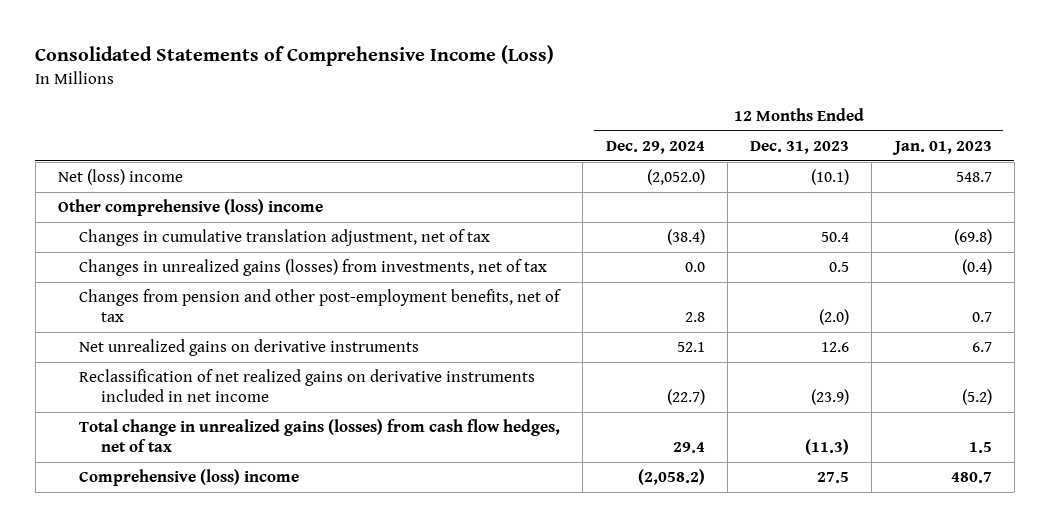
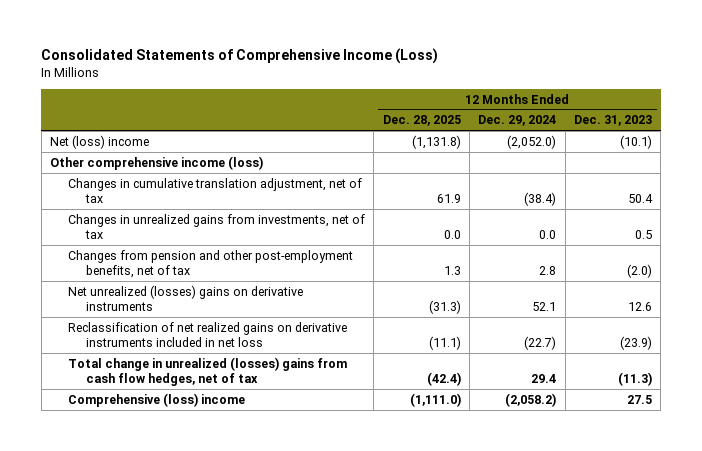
- | 12 Months Ended Dec. 29, 2024 | 12 Months Ended Dec. 31, 2023 | 12 Months Ended Jan. 01, 2023
+ | 12 Months Ended Dec. 28, 2025 | 12 Months Ended Dec. 29, 2024 | 12 Months Ended Dec. 31, 2023
- Other comprehensive (loss) income
+ Other comprehensive income (loss)
- Changes in unrealized gains (losses) from investments, net of tax | 0.0 | 0.5 | (0.4)
+ Changes in unrealized gains from investments, net of tax | 0.0 | 0.0 | 0.5
- Net unrealized gains on derivative instruments | 52.1 | 12.6 | 6.7
- Reclassification of net realized gains on derivative instruments included in net income | (22.7) | (23.9) | (5.2)
- Total change in unrealized gains (losses) from cash flow hedges, net of tax | 29.4 | (11.3) | 1.5
+ Net unrealized (losses) gains on derivative instruments | (31.3) | 52.1 | 12.6
+ Reclassification of net realized gains on derivative instruments included in net loss | (11.1) | (22.7) | (23.9)
+ Total change in unrealized (losses) gains from cash flow hedges, net of tax | (42.4) | 29.4 | (11.3)

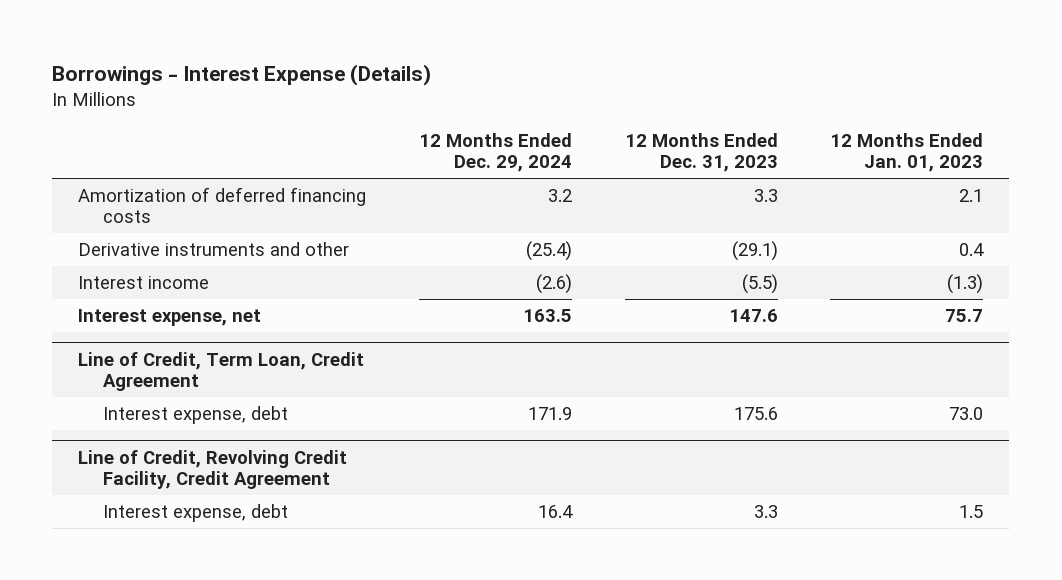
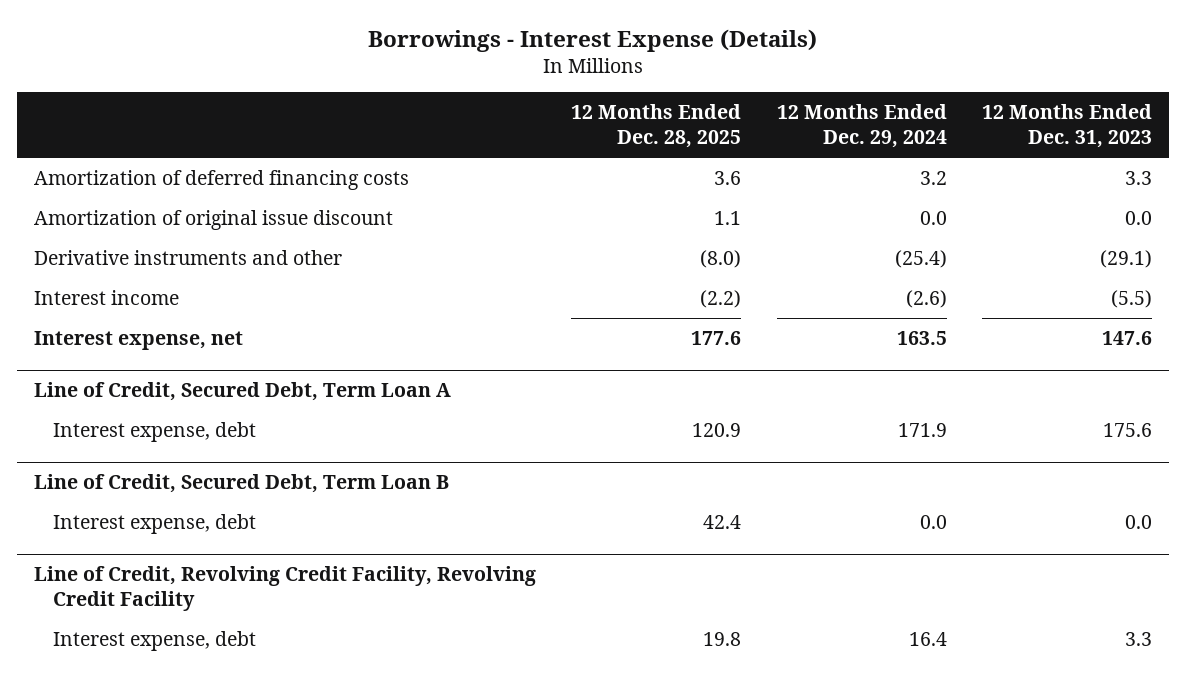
- | 12 Months Ended Dec. 29, 2024 | 12 Months Ended Dec. 31, 2023 | 12 Months Ended Jan. 01, 2023
+ | 12 Months Ended Dec. 28, 2025 | 12 Months Ended Dec. 29, 2024 | 12 Months Ended Dec. 31, 2023
+ Amortization of original issue discount | 1.1 | 0.0 | 0.0
- Line of Credit, Term Loan, Credit Agreement
+ Line of Credit, Secured Debt, Term Loan A
- Line of Credit, Revolving Credit Facility, Credit Agreement
+ Line of Credit, Secured Debt, Term Loan B
+ Interest expense, debt | 42.4 | 0.0 | 0.0
+ Line of Credit, Revolving Credit Facility, Revolving Credit Facility

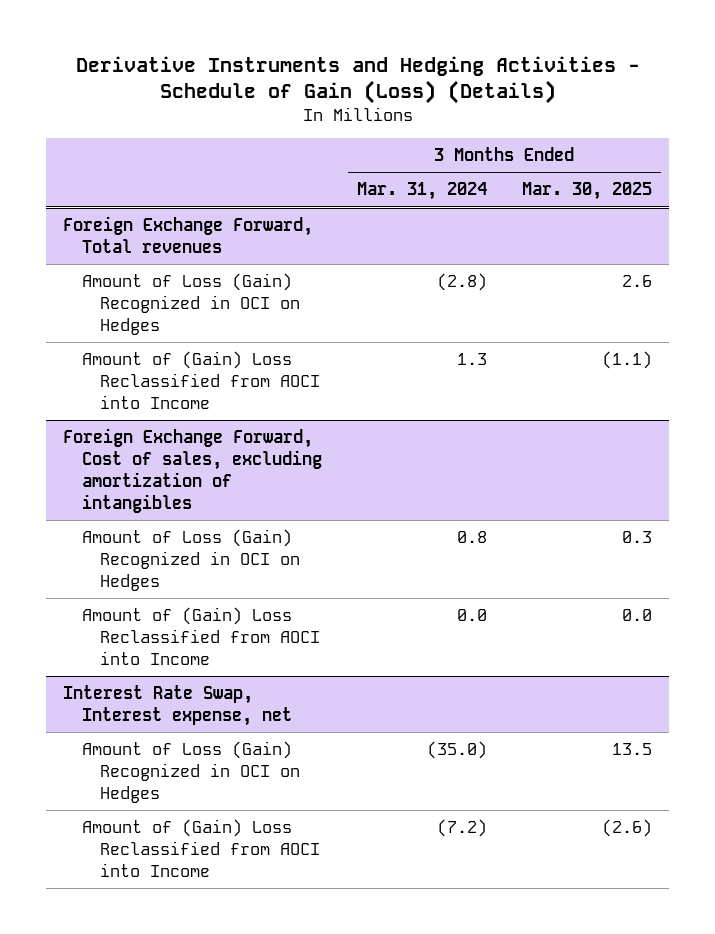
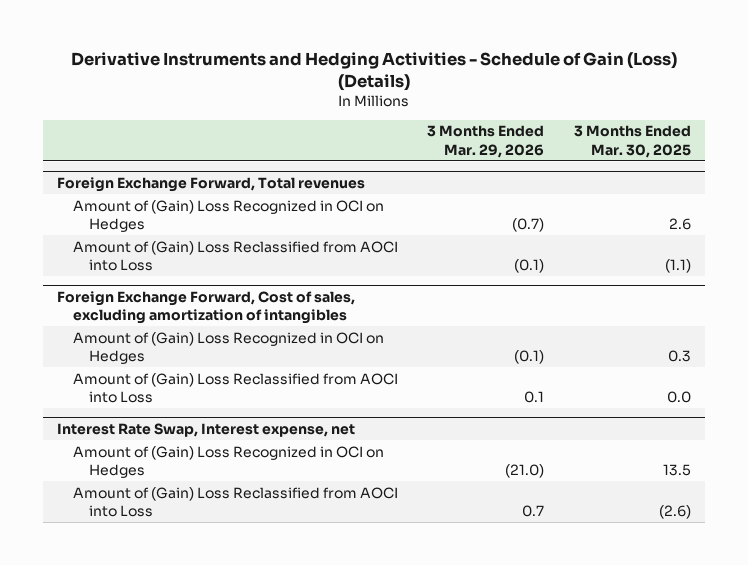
- | 3 Months Ended Mar. 31, 2024 | 3 Months Ended Mar. 30, 2025
+ | 3 Months Ended Mar. 29, 2026 | 3 Months Ended Mar. 30, 2025
@ Foreign Exchange Forward, Total revenues
- Amount of Loss (Gain) Recognized in OCI on Hedges | (2.8) | 2.6
- Amount of (Gain) Loss Reclassified from AOCI into Income | 1.3 | (1.1)
+ Amount of (Gain) Loss Recognized in OCI on Hedges | (0.7) | 2.6
+ Amount of (Gain) Loss Reclassified from AOCI into Loss | (0.1) | (1.1)
@ Foreign Exchange Forward, Cost of sales, excluding amortization of intangibles
- Amount of Loss (Gain) Recognized in OCI on Hedges | 0.8 | 0.3
- Amount of (Gain) Loss Reclassified from AOCI into Income | 0.0 | 0.0
+ Amount of (Gain) Loss Recognized in OCI on Hedges | (0.1) | 0.3
+ Amount of (Gain) Loss Reclassified from AOCI into Loss | 0.1 | 0.0
@ Interest Rate Swap, Interest expense, net
- Amount of Loss (Gain) Recognized in OCI on Hedges | (35.0) | 13.5
- Amount of (Gain) Loss Reclassified from AOCI into Income | (7.2) | (2.6)
+ Amount of (Gain) Loss Recognized in OCI on Hedges | (21.0) | 13.5
+ Amount of (Gain) Loss Reclassified from AOCI into Loss | 0.7 | (2.6)

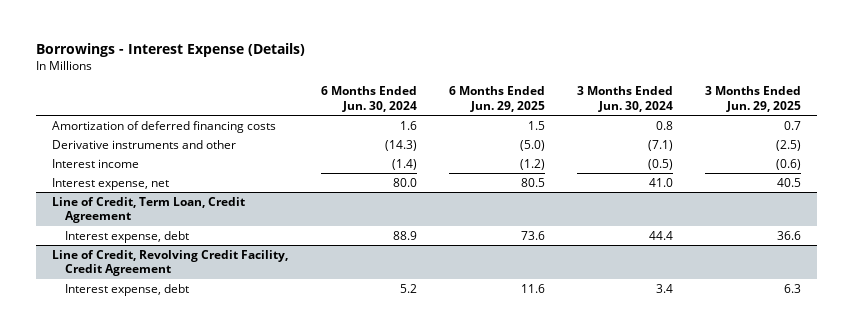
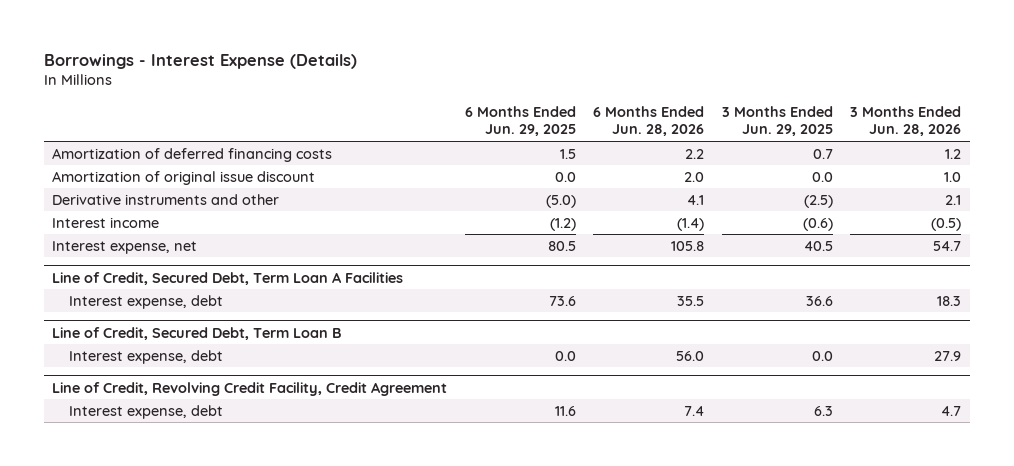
- | 6 Months Ended Jun. 30, 2024 | 6 Months Ended Jun. 29, 2025 | 3 Months Ended Jun. 30, 2024 | 3 Months Ended Jun. 29, 2025
+ | 6 Months Ended Jun. 29, 2025 | 6 Months Ended Jun. 28, 2026 | 3 Months Ended Jun. 29, 2025 | 3 Months Ended Jun. 28, 2026
+ Amortization of original issue discount | 0.0 | 2.0 | 0.0 | 1.0
- Line of Credit, Term Loan, Credit Agreement
+ Line of Credit, Secured Debt, Term Loan A Facilities
+ Line of Credit, Secured Debt, Term Loan B
+ Interest expense, debt | 0.0 | 56.0 | 0.0 | 27.9

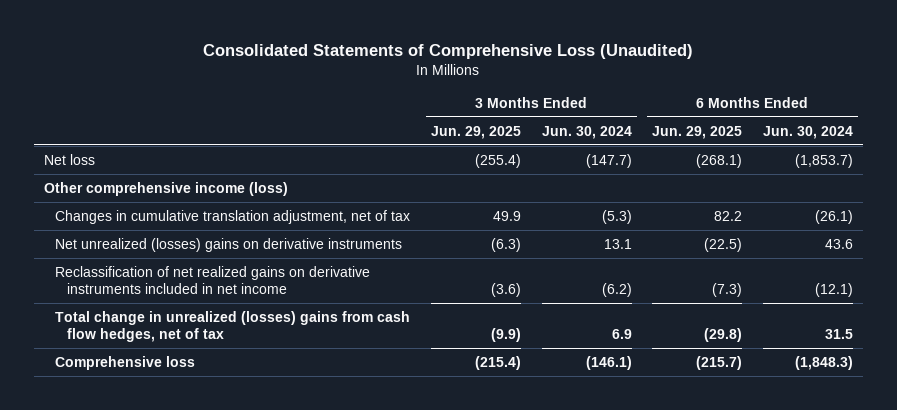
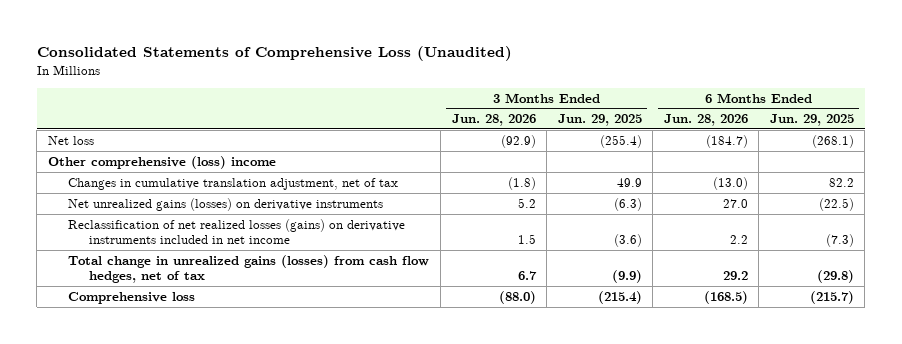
- | 3 Months Ended Jun. 29, 2025 | 3 Months Ended Jun. 30, 2024 | 6 Months Ended Jun. 29, 2025 | 6 Months Ended Jun. 30, 2024
+ | 3 Months Ended Jun. 28, 2026 | 3 Months Ended Jun. 29, 2025 | 6 Months Ended Jun. 28, 2026 | 6 Months Ended Jun. 29, 2025
- Other comprehensive income (loss)
+ Other comprehensive (loss) income
- Net unrealized (losses) gains on derivative instruments | (6.3) | 13.1 | (22.5) | 43.6
- Reclassification of net realized gains on derivative instruments included in net income | (3.6) | (6.2) | (7.3) | (12.1)
- Total change in unrealized (losses) gains from cash flow hedges, net of tax | (9.9) | 6.9 | (29.8) | 31.5
+ Net unrealized gains (losses) on derivative instruments | 5.2 | (6.3) | 27.0 | (22.5)
+ Reclassification of net realized losses (gains) on derivative instruments included in net income | 1.5 | (3.6) | 2.2 | (7.3)
+ Total change in unrealized gains (losses) from cash flow hedges, net of tax | 6.7 | (9.9) | 29.2 | (29.8)

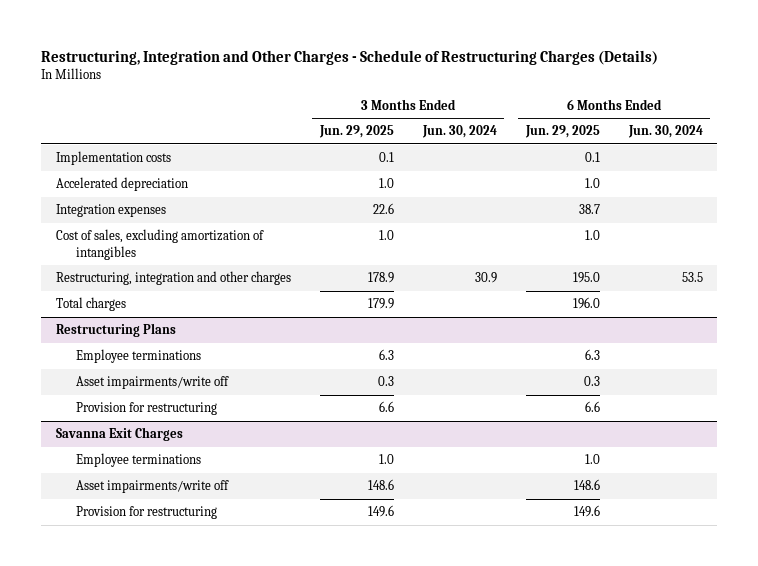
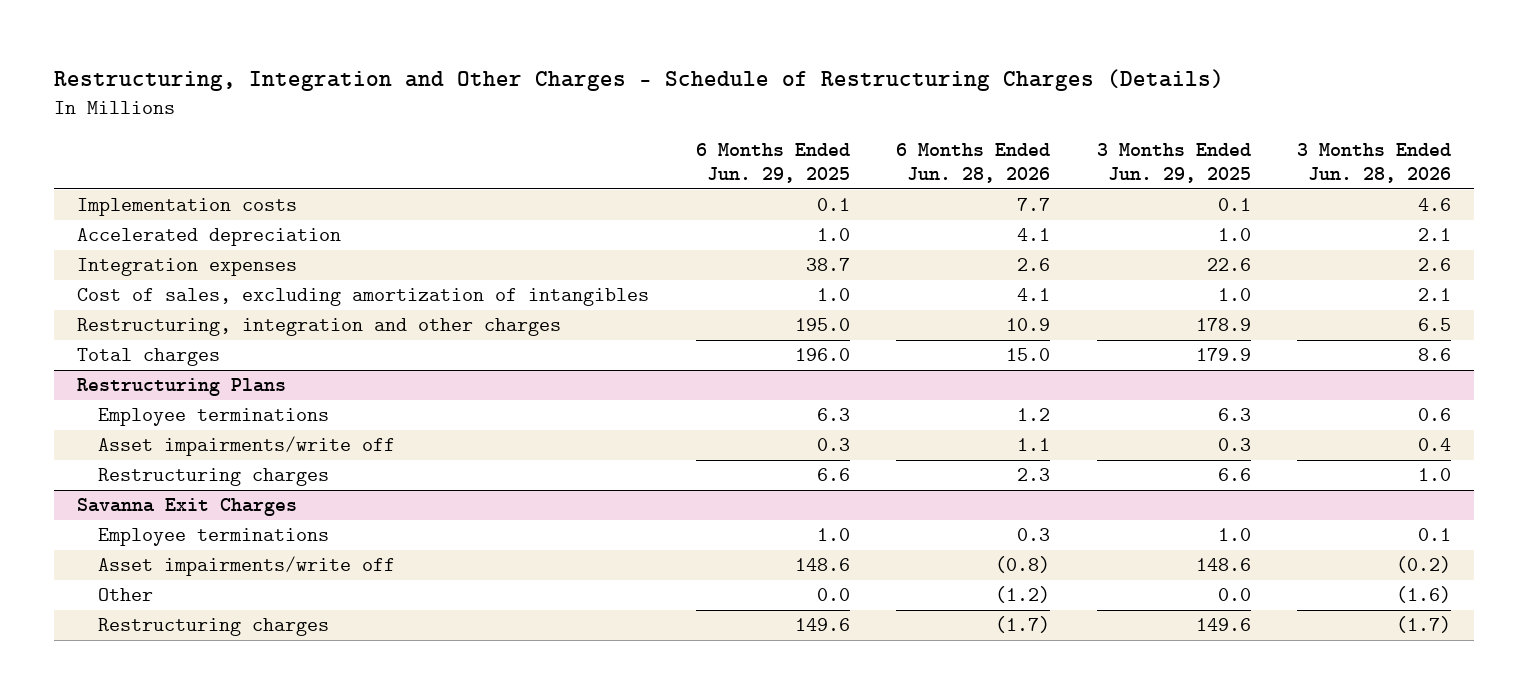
- | 3 Months Ended Jun. 29, 2025 | 3 Months Ended Jun. 30, 2024 | 6 Months Ended Jun. 29, 2025 | 6 Months Ended Jun. 30, 2024
+ | 6 Months Ended Jun. 29, 2025 | 6 Months Ended Jun. 28, 2026 | 3 Months Ended Jun. 29, 2025 | 3 Months Ended Jun. 28, 2026
@ Restructuring Plans
- Provision for restructuring | 6.6 | | 6.6 |
+ Restructuring charges | 6.6 | 2.3 | 6.6 | 1.0
@ Savanna Exit Charges
- Provision for restructuring | 149.6 | | 149.6 |
+ Other | 0.0 | (1.2) | 0.0 | (1.6)
+ Restructuring charges | 149.6 | (1.7) | 149.6 | (1.7)

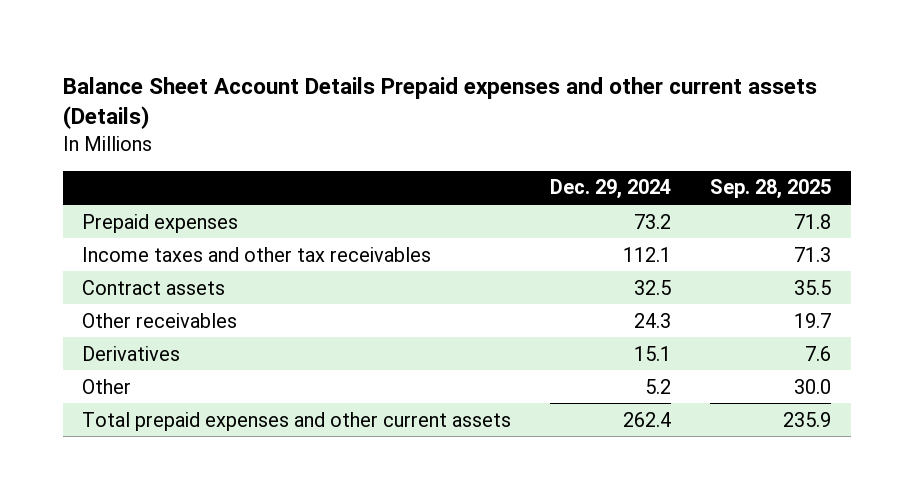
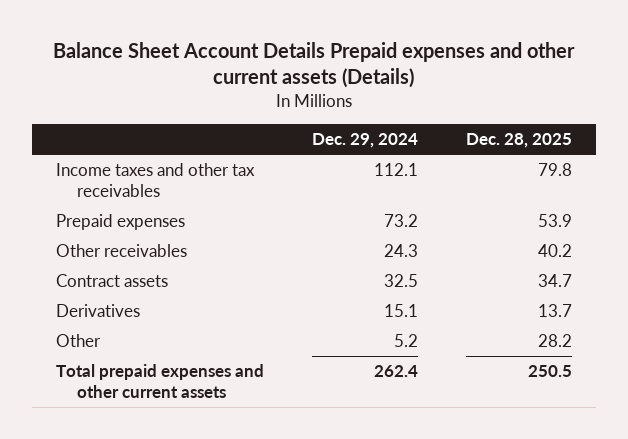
- | Dec. 29, 2024 | Sep. 28, 2025
+ | Dec. 29, 2024 | Dec. 28, 2025
moved down: Prepaid expenses | 73.2 | 53.9
moved down: Contract assets | 32.5 | 34.7

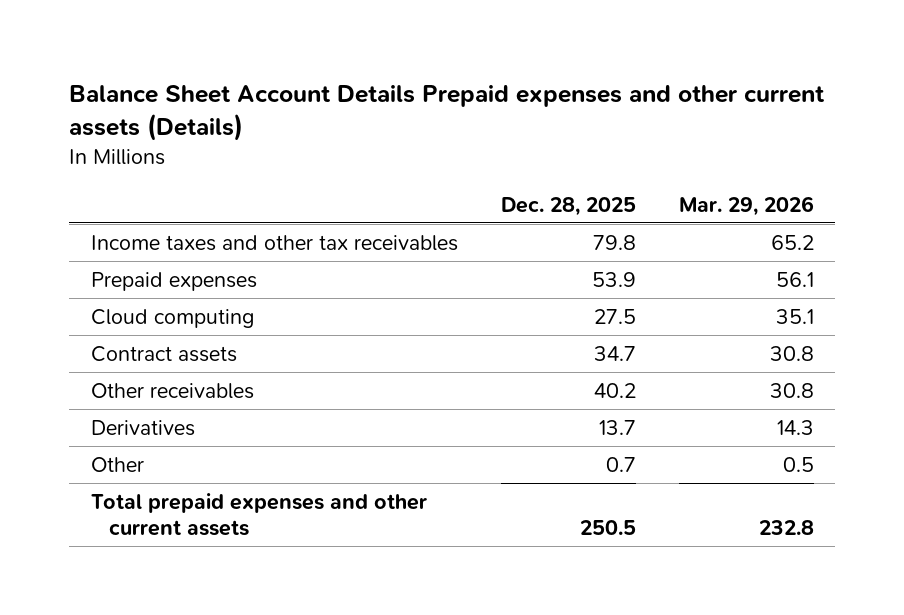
- | Dec. 29, 2024 | Dec. 28, 2025
+ | Dec. 28, 2025 | Mar. 29, 2026
+ Cloud computing | 27.5 | 35.1
moved down: Other receivables | 40.2 | 30.8
- Other | 5.2 | 28.2
+ Other | 0.7 | 0.5

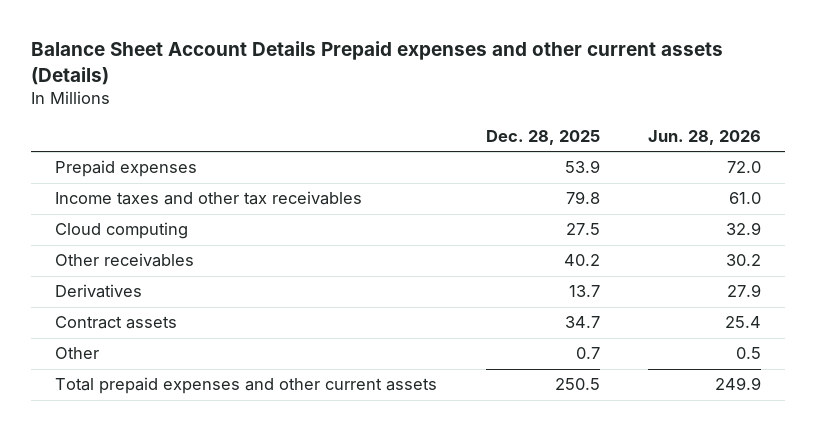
- | Dec. 28, 2025 | Mar. 29, 2026
+ | Dec. 28, 2025 | Jun. 28, 2026
moved down: Income taxes and other tax receivables | 79.8 | 61.0
moved down: Contract assets | 34.7 | 25.4

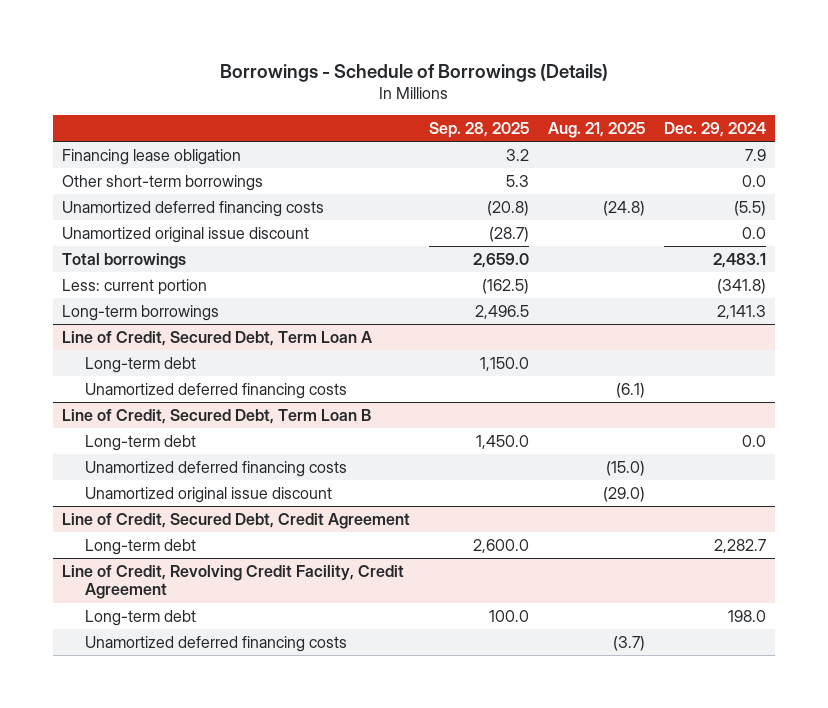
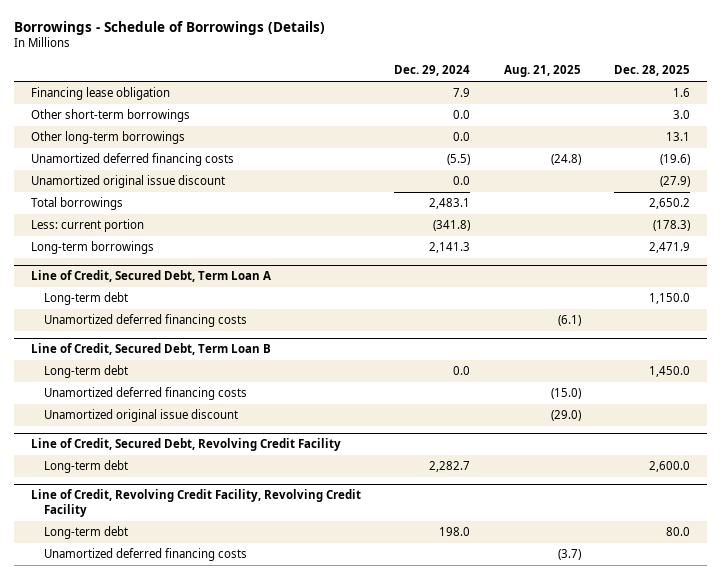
- | Sep. 28, 2025 | Aug. 21, 2025 | Dec. 29, 2024
+ | Dec. 29, 2024 | Aug. 21, 2025 | Dec. 28, 2025
+ Other long-term borrowings | 0.0 | | 13.1
- Line of Credit, Secured Debt, Credit Agreement
+ Line of Credit, Secured Debt, Revolving Credit Facility
- Line of Credit, Revolving Credit Facility, Credit Agreement
+ Line of Credit, Revolving Credit Facility, Revolving Credit Facility

